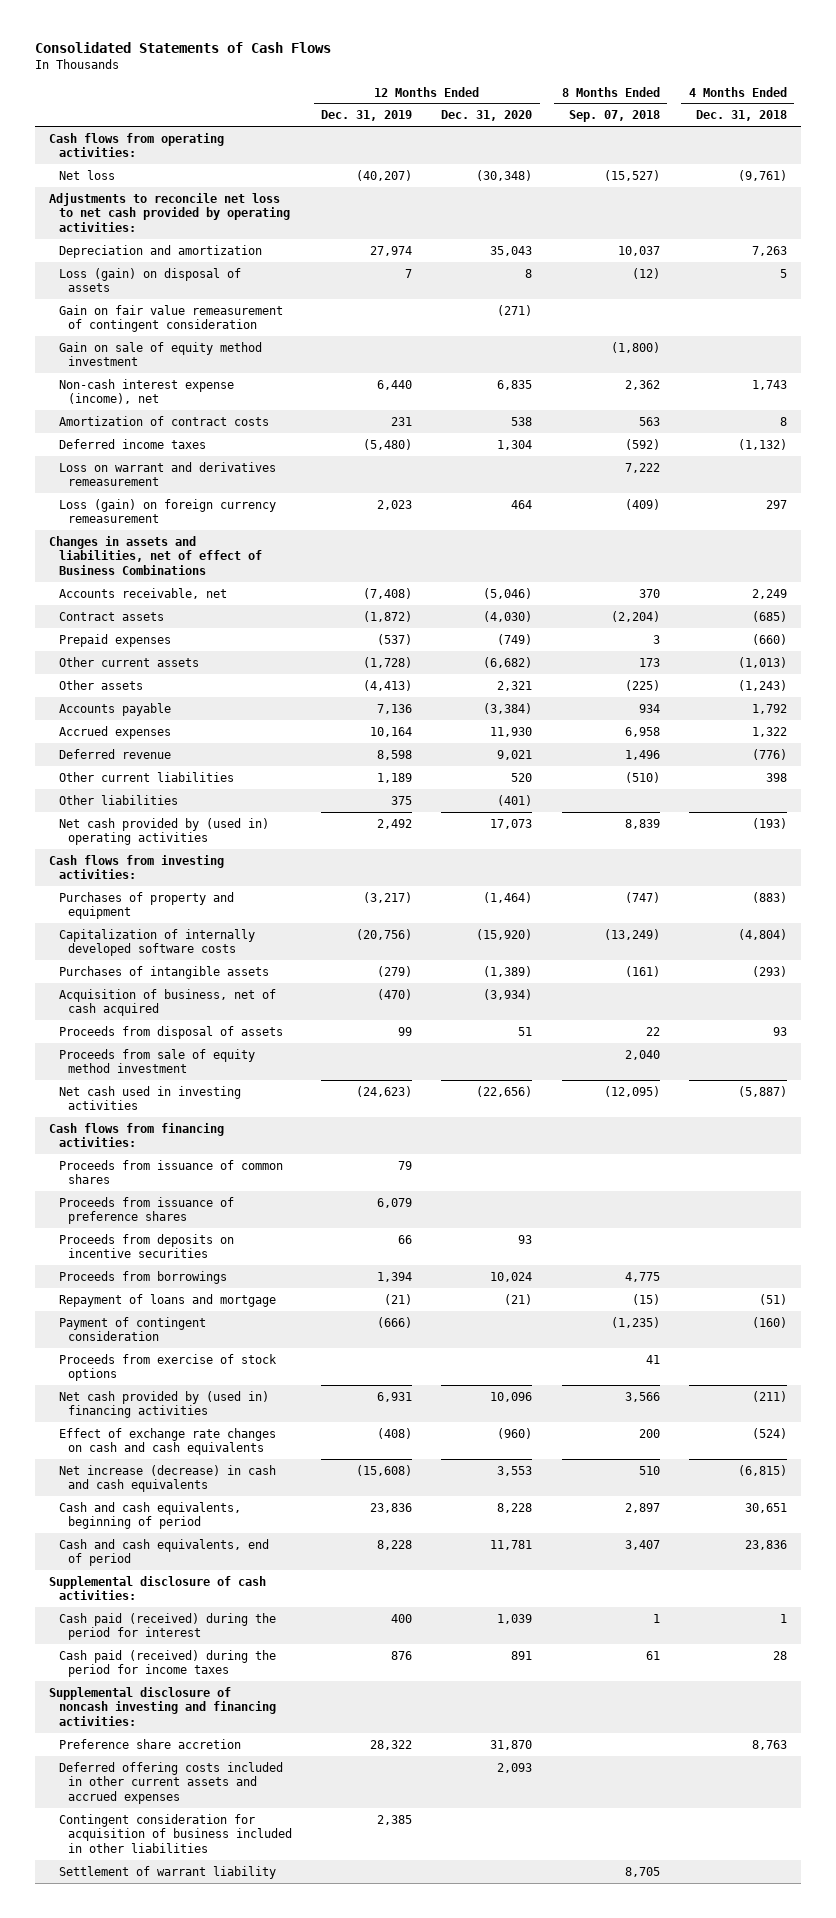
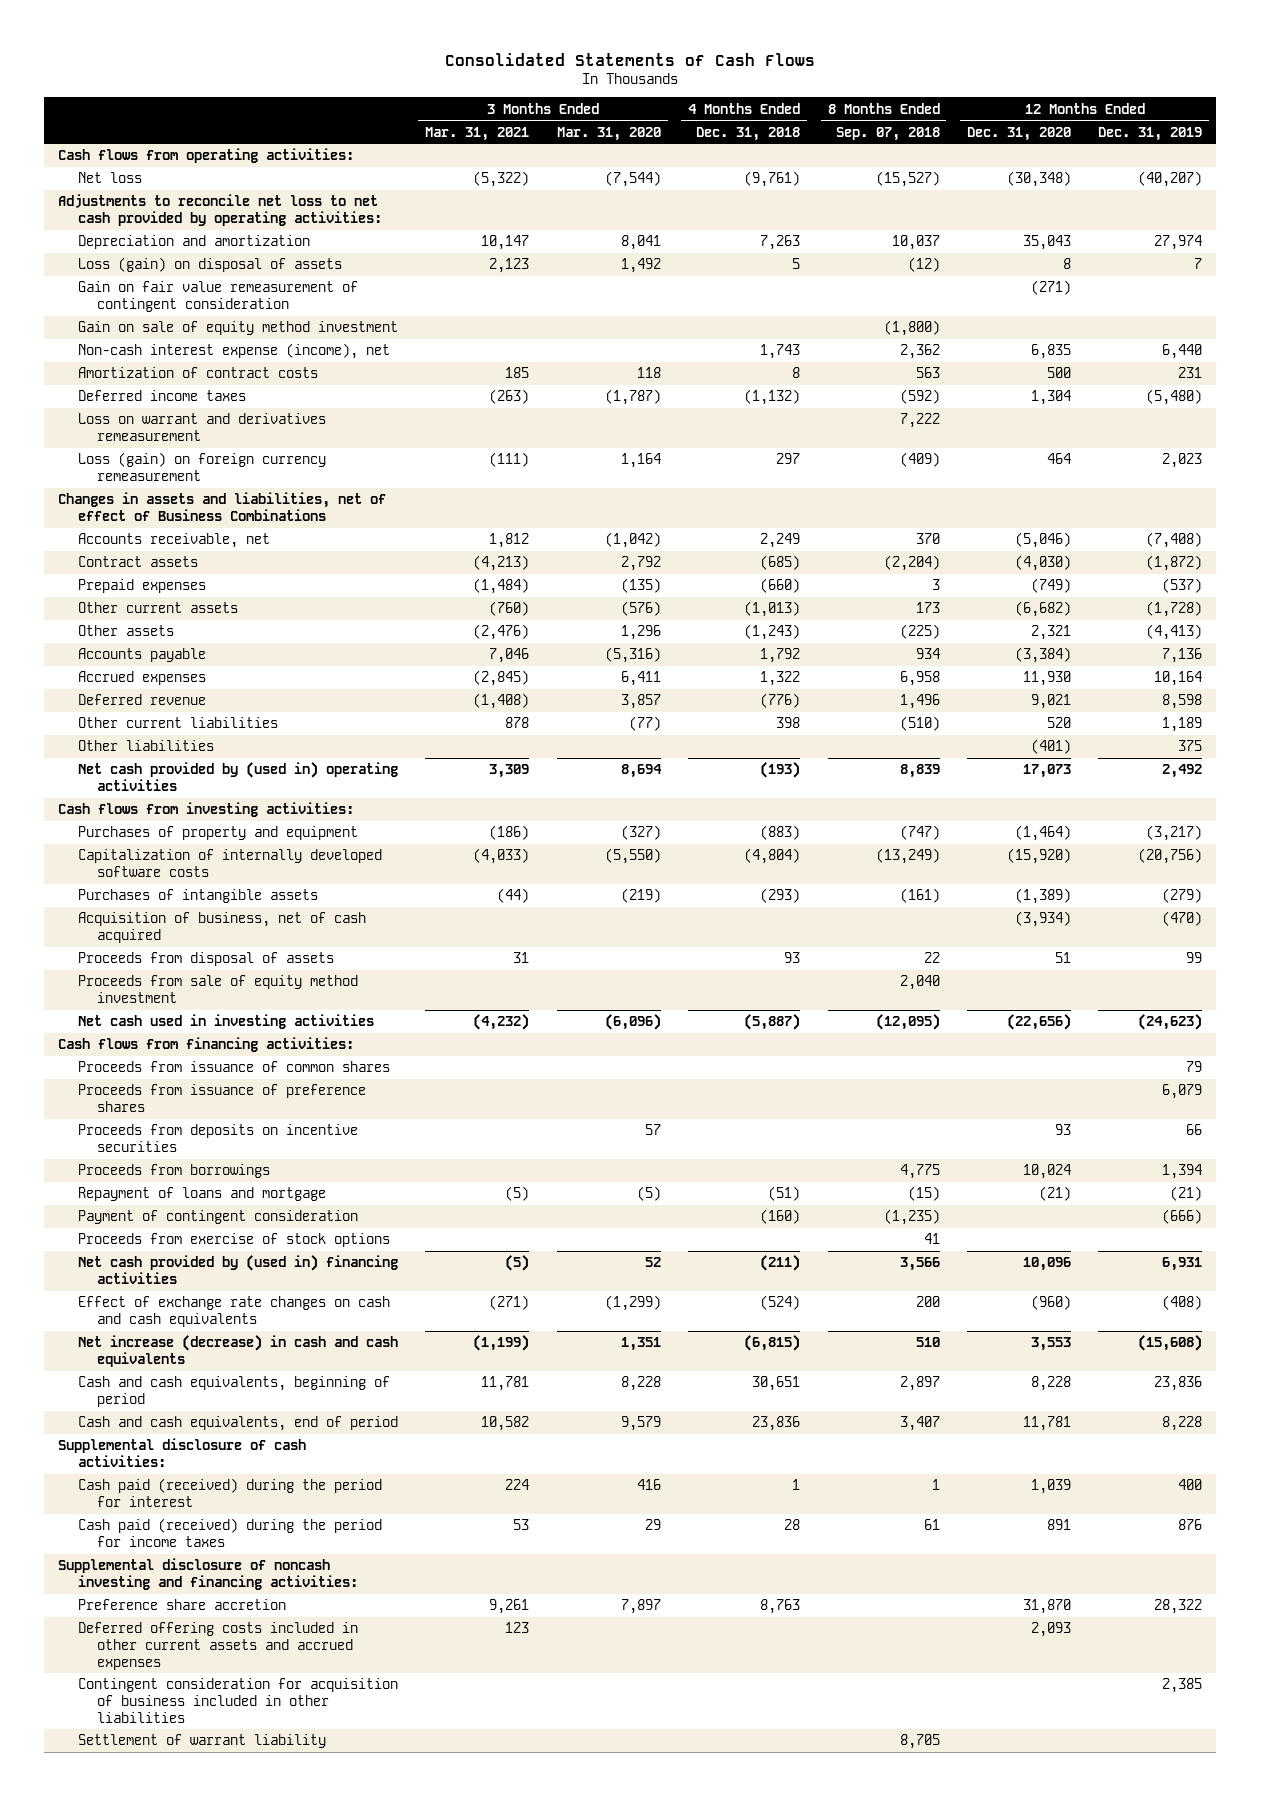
- | 12 Months Ended Dec. 31, 2019 | 12 Months Ended Dec. 31, 2020 | 8 Months Ended Sep. 07, 2018 | 4 Months Ended Dec. 31, 2018
+ | 3 Months Ended Mar. 31, 2021 | 3 Months Ended Mar. 31, 2020 | 4 Months Ended Dec. 31, 2018 | 8 Months Ended Sep. 07, 2018 | 12 Months Ended Dec. 31, 2020 | 12 Months Ended Dec. 31, 2019
- Amortization of contract costs | 231 | 538 | 563 | 8
+ Amortization of contract costs | 185 | 118 | 8 | 563 | 500 | 231

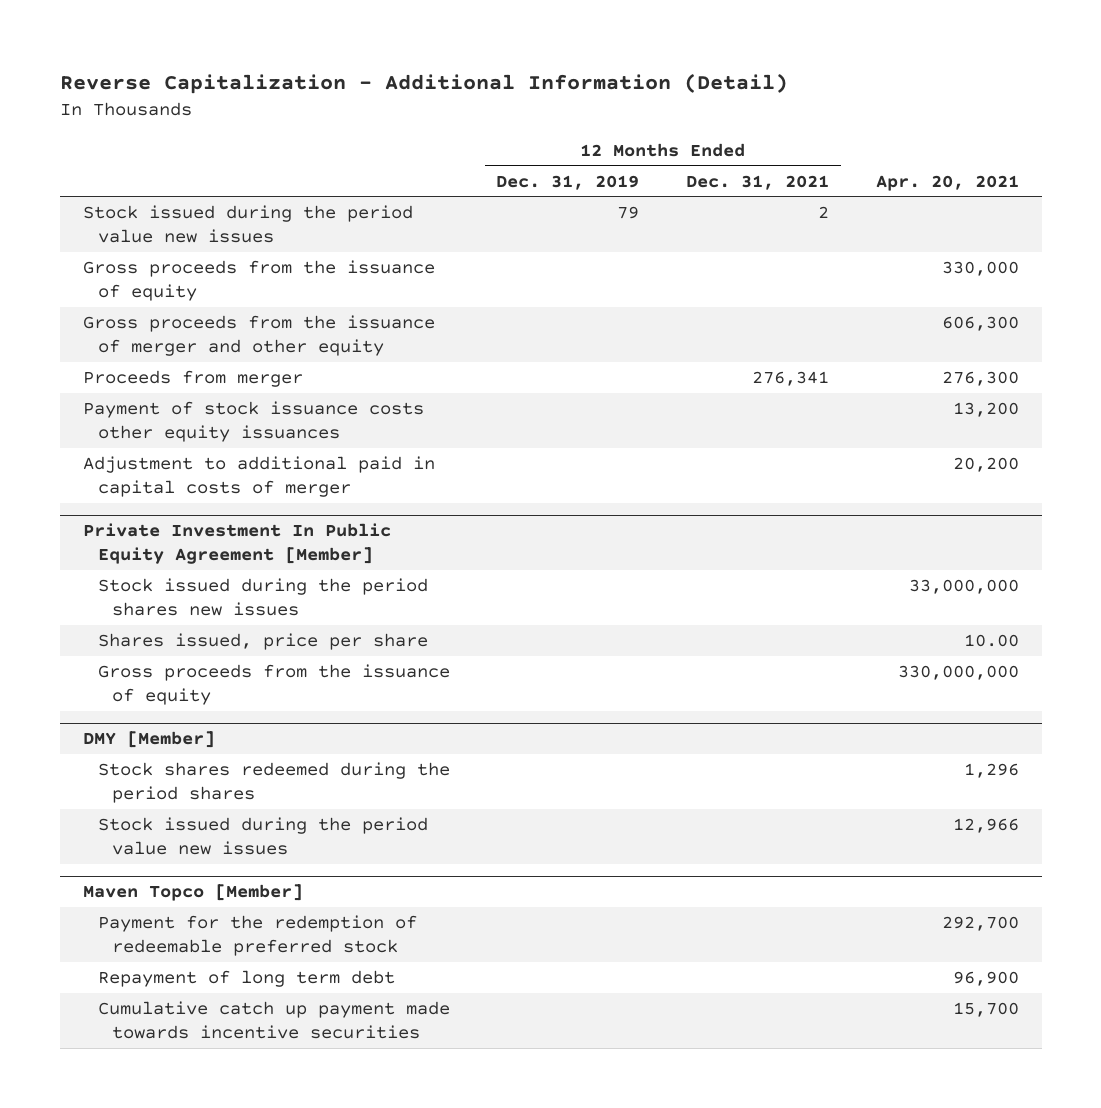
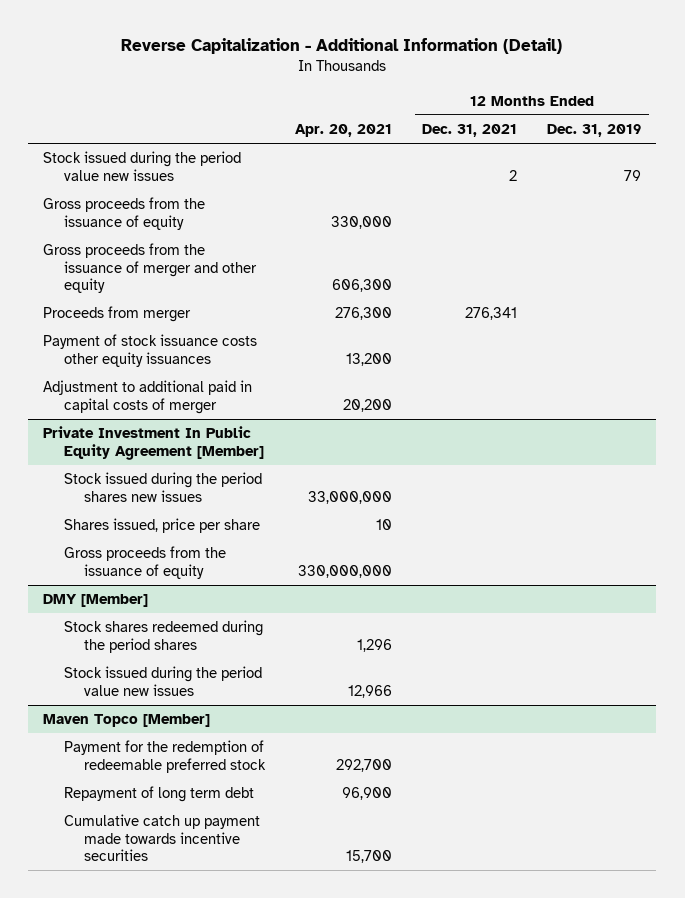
- | 12 Months Ended Dec. 31, 2019 | 12 Months Ended Dec. 31, 2021 | Apr. 20, 2021
+ | Apr. 20, 2021 | 12 Months Ended Dec. 31, 2021 | 12 Months Ended Dec. 31, 2019
@ Private Investment In Public Equity Agreement [Member]
- Shares issued, price per share | | | 10.00
+ Shares issued, price per share | 10 | |

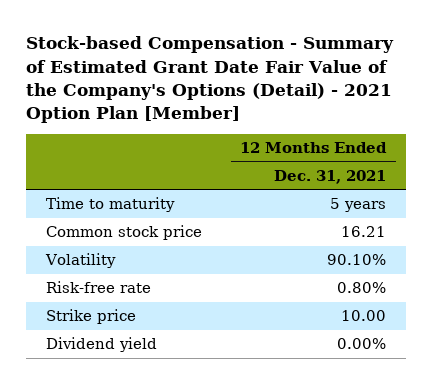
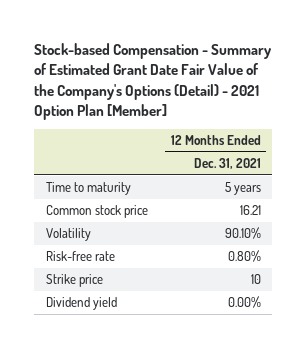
- Strike price | 10.00
+ Strike price | 10

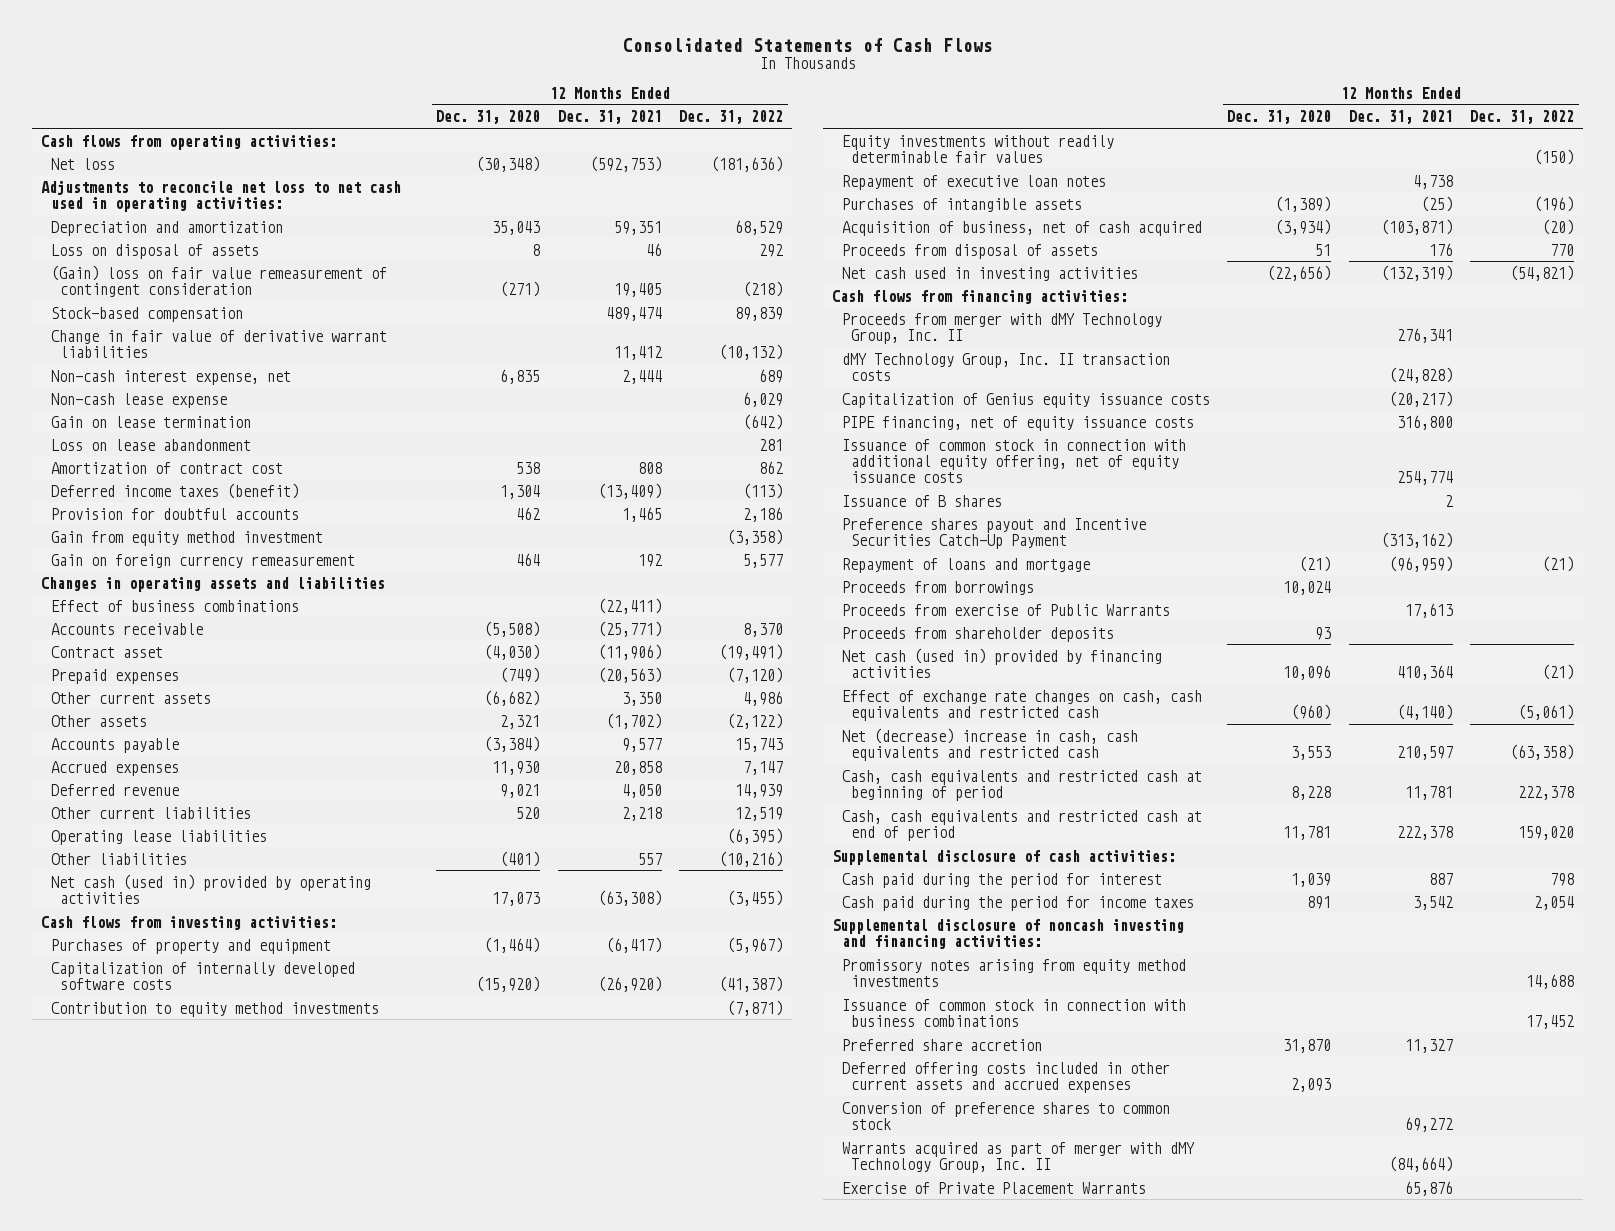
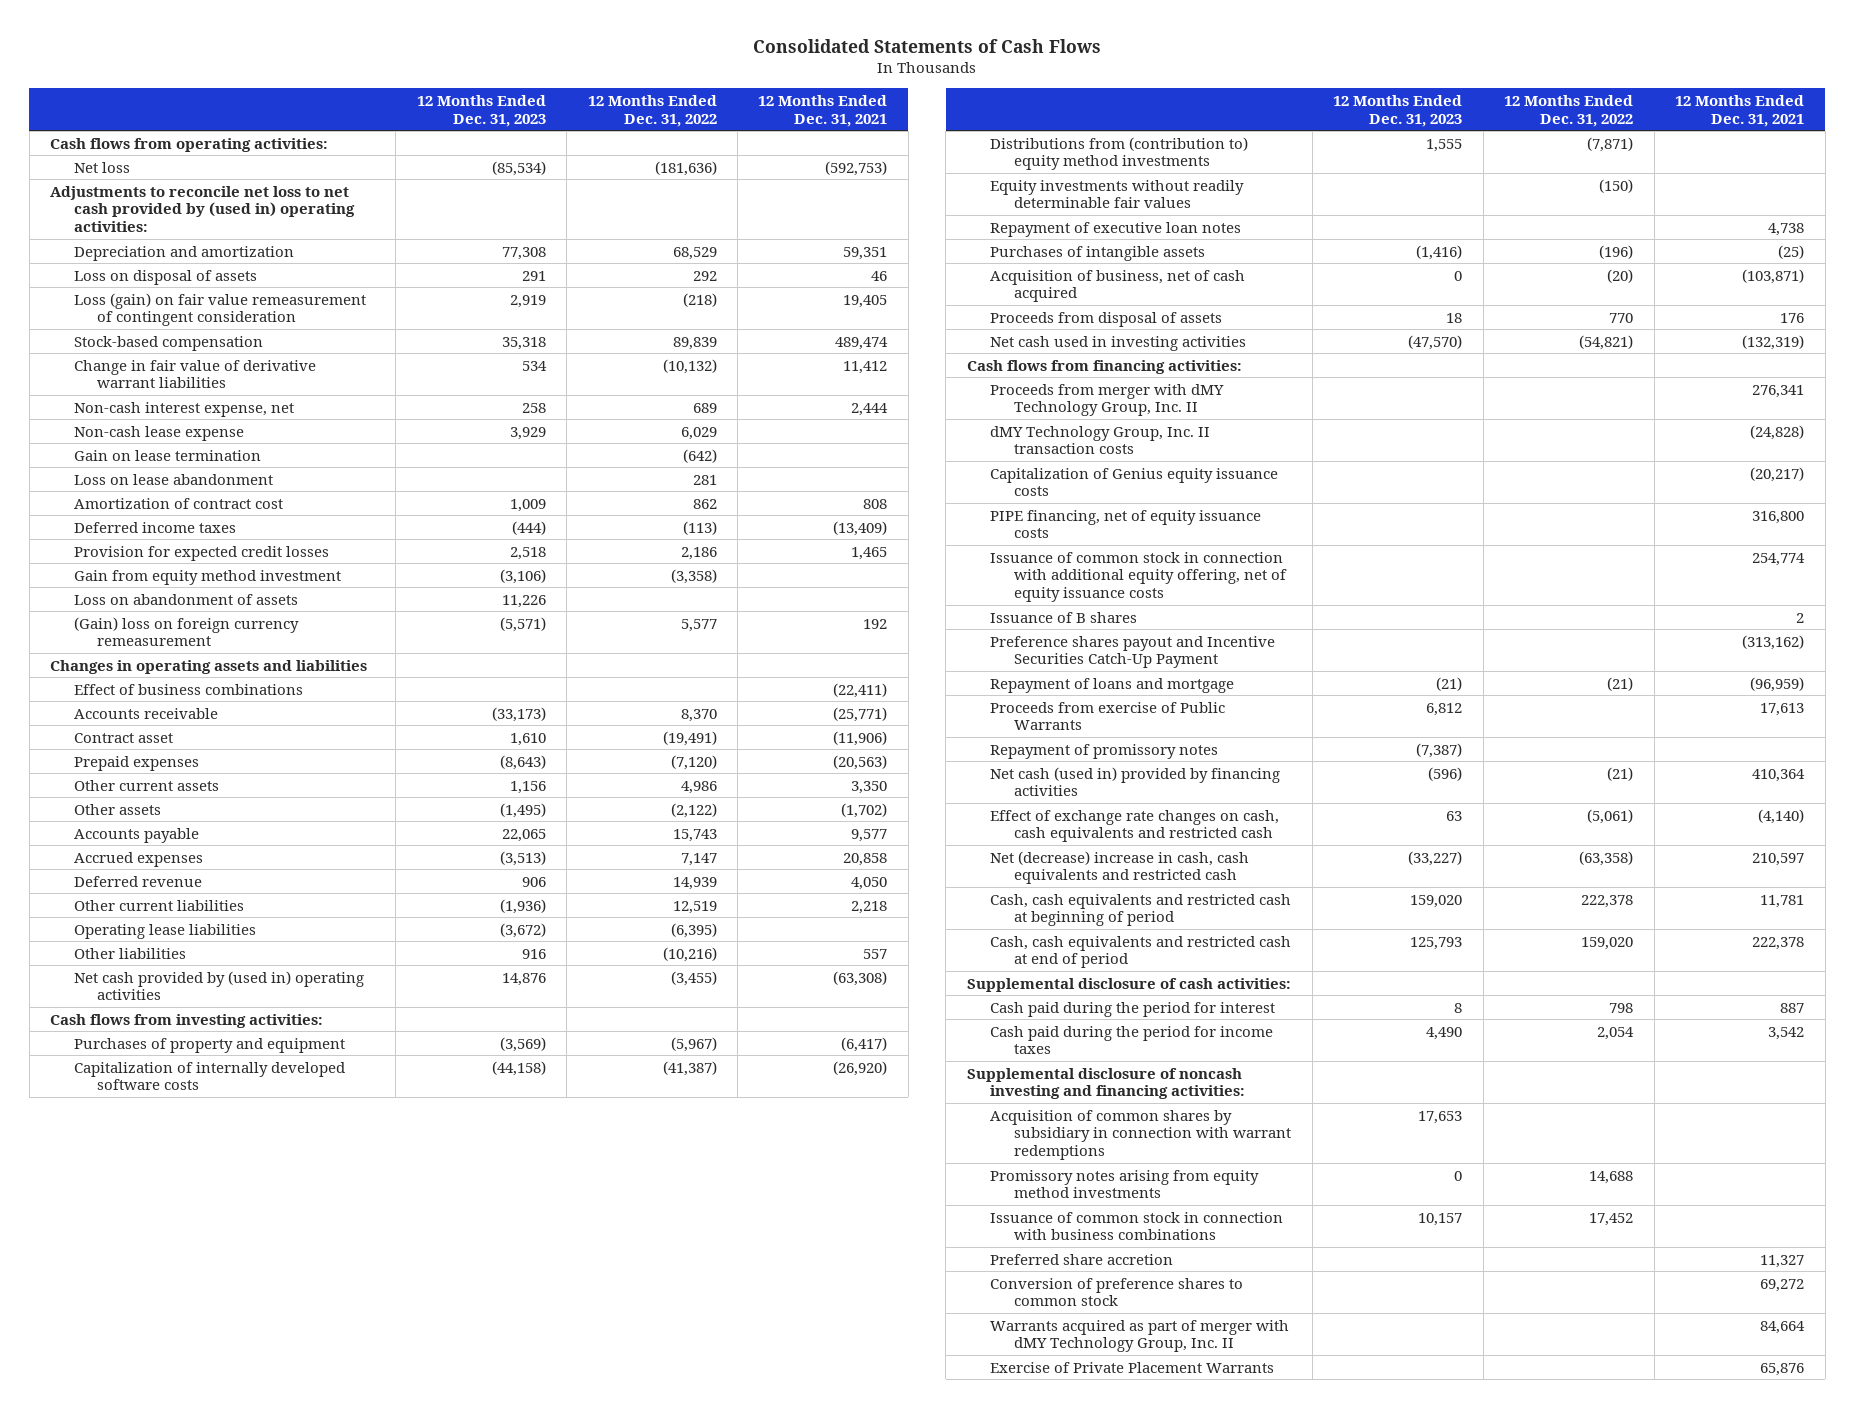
- | 12 Months Ended Dec. 31, 2020 | 12 Months Ended Dec. 31, 2021 | 12 Months Ended Dec. 31, 2022
+ | 12 Months Ended Dec. 31, 2023 | 12 Months Ended Dec. 31, 2022 | 12 Months Ended Dec. 31, 2021
- Adjustments to reconcile net loss to net cash used in operating activities:
+ Adjustments to reconcile net loss to net cash provided by (used in) operating activities:
- (Gain) loss on fair value remeasurement of contingent consideration | (271) | 19,405 | (218)
+ Loss (gain) on fair value remeasurement of contingent consideration | 2,919 | (218) | 19,405
- Deferred income taxes (benefit) | 1,304 | (13,409) | (113)
- Provision for doubtful accounts | 462 | 1,465 | 2,186
+ Deferred income taxes | (444) | (113) | (13,409)
+ Provision for expected credit losses | 2,518 | 2,186 | 1,465
- Gain on foreign currency remeasurement | 464 | 192 | 5,577
+ Loss on abandonment of assets | 11,226 | |
+ (Gain) loss on foreign currency remeasurement | (5,571) | 5,577 | 192
- Net cash (used in) provided by operating activities | 17,073 | (63,308) | (3,455)
+ Net cash provided by (used in) operating activities | 14,876 | (3,455) | (63,308)
- Contribution to equity method investments | | | (7,871)
+ Distributions from (contribution to) equity method investments | 1,555 | (7,871) |
- Proceeds from borrowings | 10,024 | |
- Proceeds from shareholder deposits | 93 | |
+ Repayment of promissory notes | (7,387) | |
+ Acquisition of common shares by subsidiary in connection with warrant redemptions | 17,653 | |
- Deferred offering costs included in other current assets and accrued expenses | 2,093 | |
- Warrants acquired as part of merger with dMY Technology Group, Inc. II | | (84,664) |
+ Warrants acquired as part of merger with dMY Technology Group, Inc. II | | | 84,664

